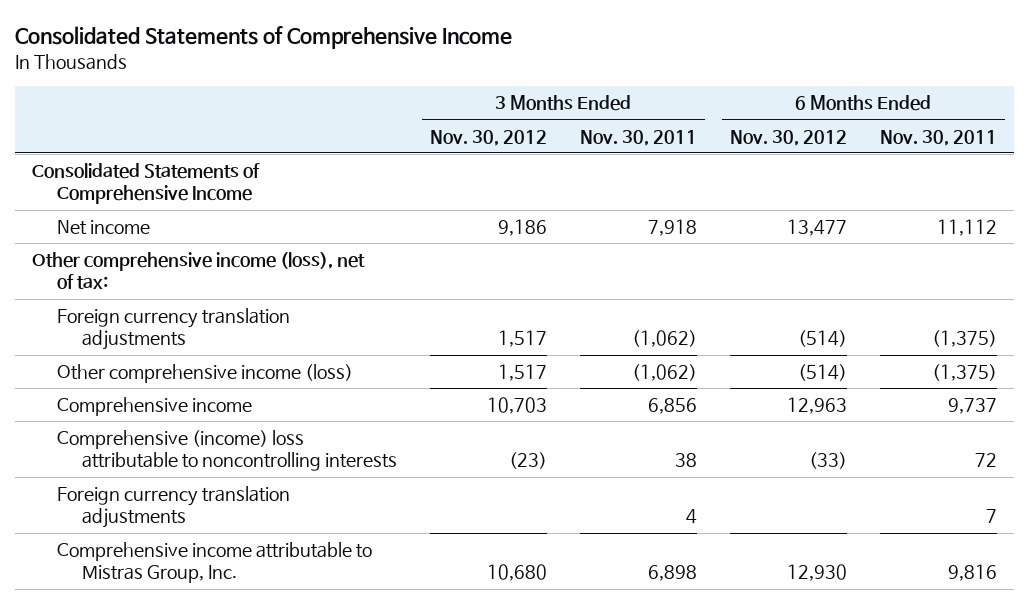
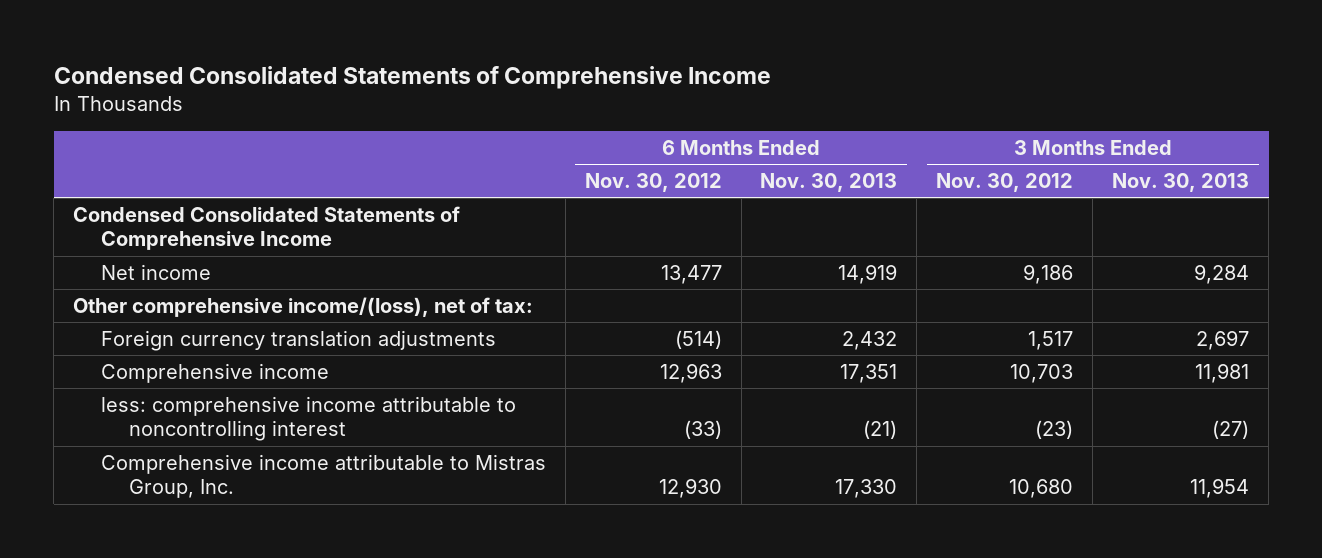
- Consolidated Statements of Comprehensive Income
+ Condensed Consolidated Statements of Comprehensive Income
- | 3 Months Ended Nov. 30, 2012 | 3 Months Ended Nov. 30, 2011 | 6 Months Ended Nov. 30, 2012 | 6 Months Ended Nov. 30, 2011
+ | 6 Months Ended Nov. 30, 2012 | 6 Months Ended Nov. 30, 2013 | 3 Months Ended Nov. 30, 2012 | 3 Months Ended Nov. 30, 2013
- Consolidated Statements of Comprehensive Income
+ Condensed Consolidated Statements of Comprehensive Income
- Other comprehensive income (loss), net of tax:
+ Other comprehensive income/(loss), net of tax:
- Other comprehensive income (loss) | 1,517 | (1,062) | (514) | (1,375)
- Comprehensive (income) loss attributable to noncontrolling interests | (23) | 38 | (33) | 72
- Foreign currency translation adjustments | | 4 | | 7
+ less: comprehensive income attributable to noncontrolling interest | (33) | (21) | (23) | (27)

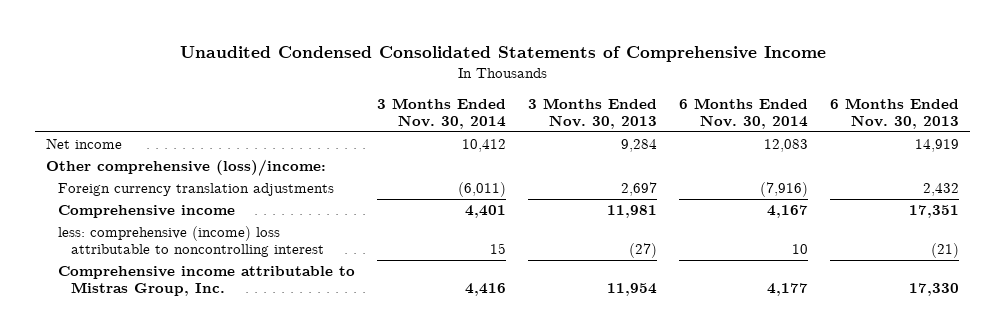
- Condensed Consolidated Statements of Comprehensive Income
+ Unaudited Condensed Consolidated Statements of Comprehensive Income
- | 6 Months Ended Nov. 30, 2012 | 6 Months Ended Nov. 30, 2013 | 3 Months Ended Nov. 30, 2012 | 3 Months Ended Nov. 30, 2013
+ | 3 Months Ended Nov. 30, 2014 | 3 Months Ended Nov. 30, 2013 | 6 Months Ended Nov. 30, 2014 | 6 Months Ended Nov. 30, 2013
- Condensed Consolidated Statements of Comprehensive Income
- Other comprehensive income/(loss), net of tax:
+ Other comprehensive (loss)/income:
- less: comprehensive income attributable to noncontrolling interest | (33) | (21) | (23) | (27)
+ less: comprehensive (income) loss attributable to noncontrolling interest | 15 | (27) | 10 | (21)

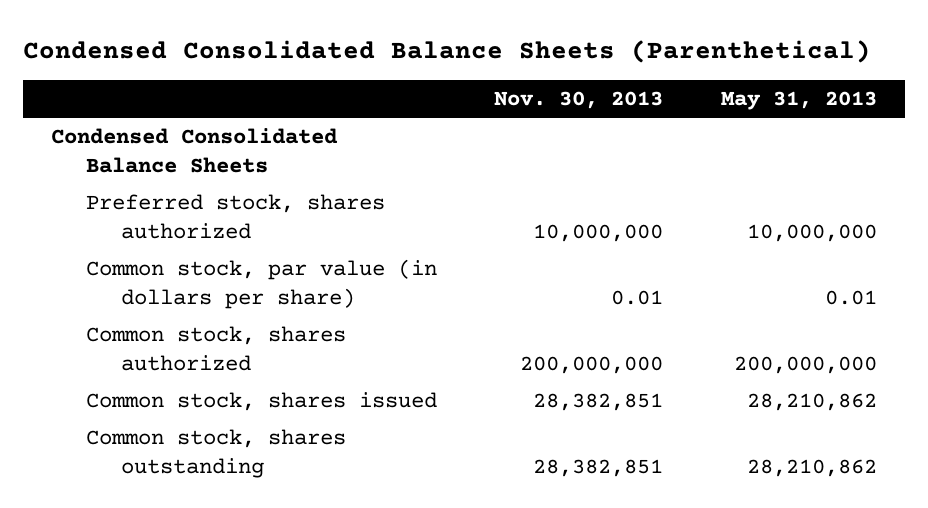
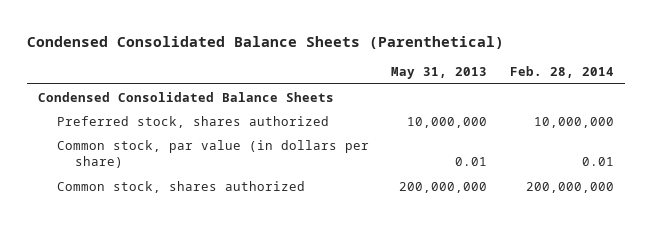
- | Nov. 30, 2013 | May 31, 2013
+ | May 31, 2013 | Feb. 28, 2014
- Common stock, shares issued | 28,382,851 | 28,210,862
- Common stock, shares outstanding | 28,382,851 | 28,210,862

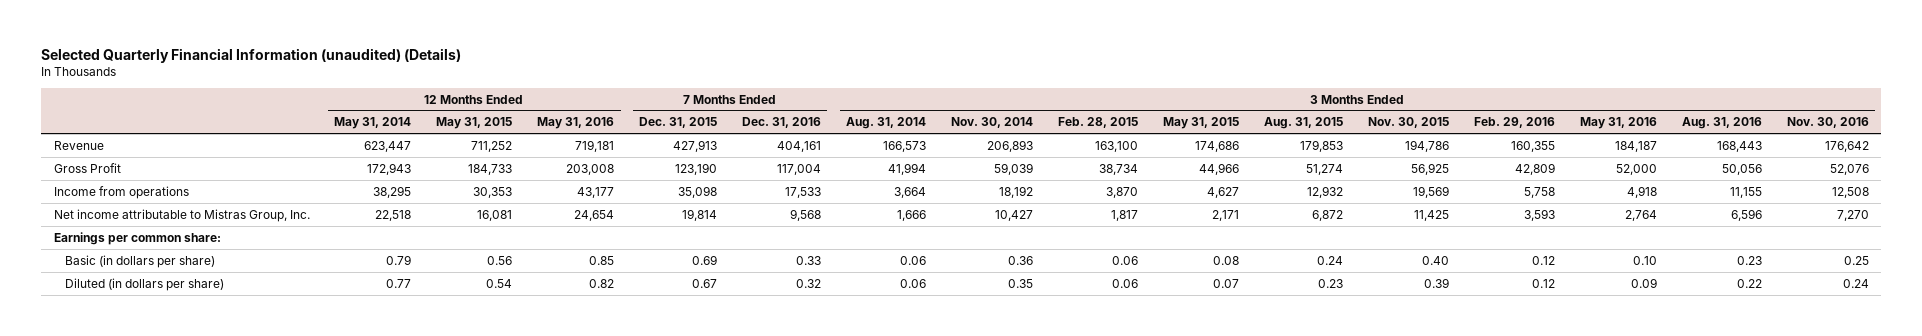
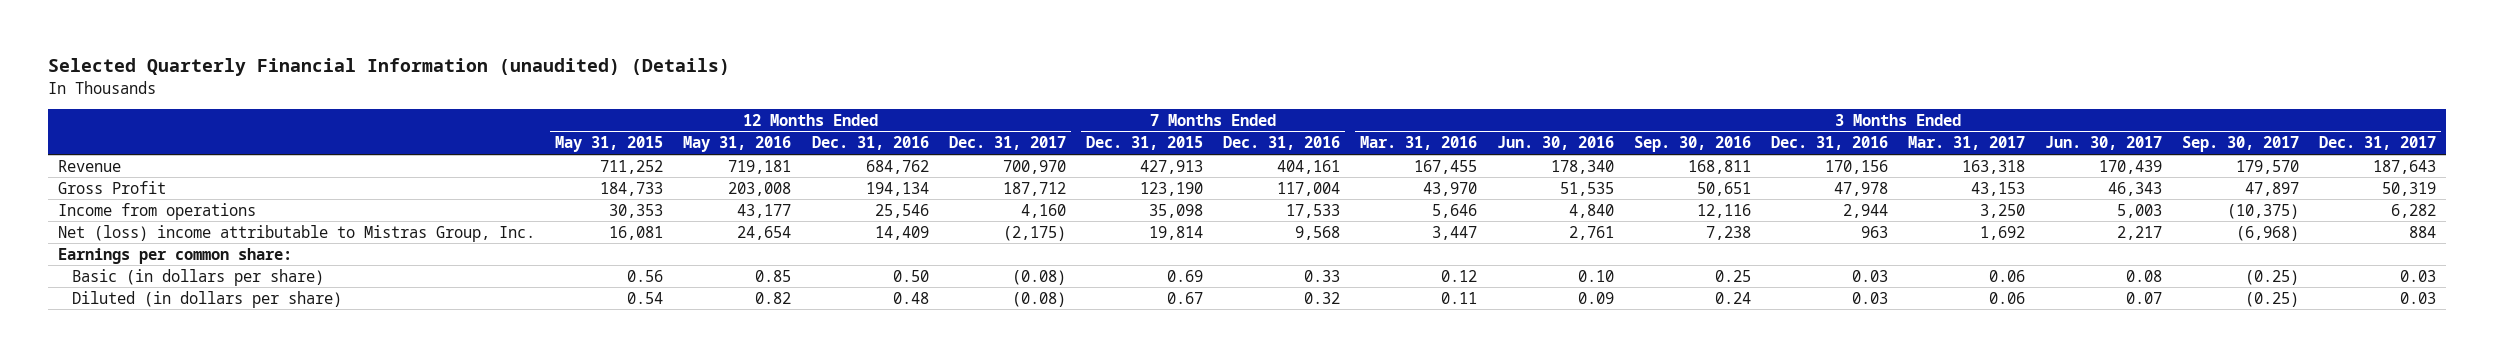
- | 12 Months Ended May 31, 2014 | 12 Months Ended May 31, 2015 | 12 Months Ended May 31, 2016 | 7 Months Ended Dec. 31, 2015 | 7 Months Ended Dec. 31, 2016 | 3 Months Ended Aug. 31, 2014 | 3 Months Ended Nov. 30, 2014 | 3 Months Ended Feb. 28, 2015 | 3 Months Ended May 31, 2015 | 3 Months Ended Aug. 31, 2015 | 3 Months Ended Nov. 30, 2015 | 3 Months Ended Feb. 29, 2016 | 3 Months Ended May 31, 2016 | 3 Months Ended Aug. 31, 2016 | 3 Months Ended Nov. 30, 2016
+ | 12 Months Ended May 31, 2015 | 12 Months Ended May 31, 2016 | 12 Months Ended Dec. 31, 2016 | 12 Months Ended Dec. 31, 2017 | 7 Months Ended Dec. 31, 2015 | 7 Months Ended Dec. 31, 2016 | 3 Months Ended Mar. 31, 2016 | 3 Months Ended Jun. 30, 2016 | 3 Months Ended Sep. 30, 2016 | 3 Months Ended Dec. 31, 2016 | 3 Months Ended Mar. 31, 2017 | 3 Months Ended Jun. 30, 2017 | 3 Months Ended Sep. 30, 2017 | 3 Months Ended Dec. 31, 2017
- Net income attributable to Mistras Group, Inc. | 22,518 | 16,081 | 24,654 | 19,814 | 9,568 | 1,666 | 10,427 | 1,817 | 2,171 | 6,872 | 11,425 | 3,593 | 2,764 | 6,596 | 7,270
+ Net (loss) income attributable to Mistras Group, Inc. | 16,081 | 24,654 | 14,409 | (2,175) | 19,814 | 9,568 | 3,447 | 2,761 | 7,238 | 963 | 1,692 | 2,217 | (6,968) | 884

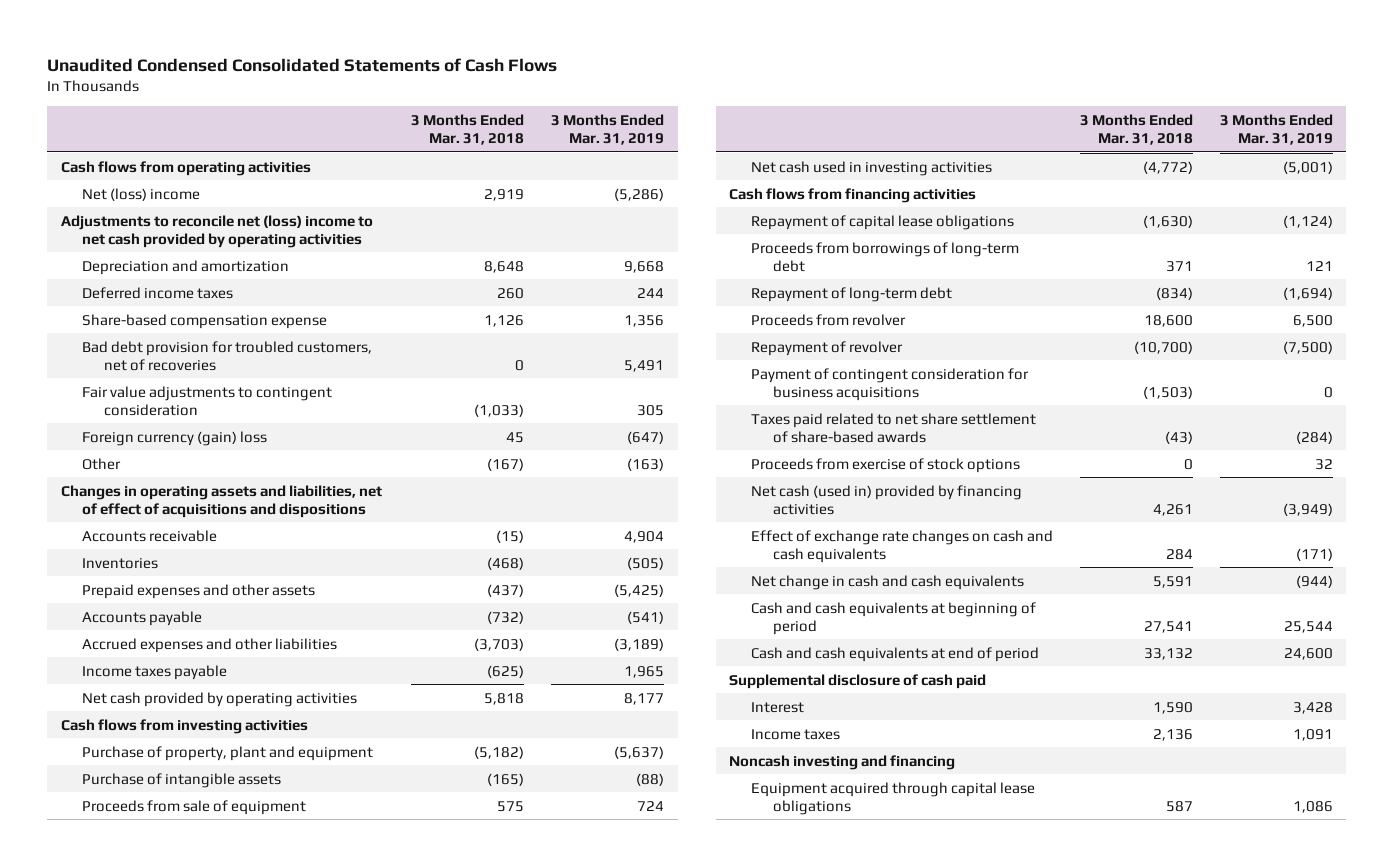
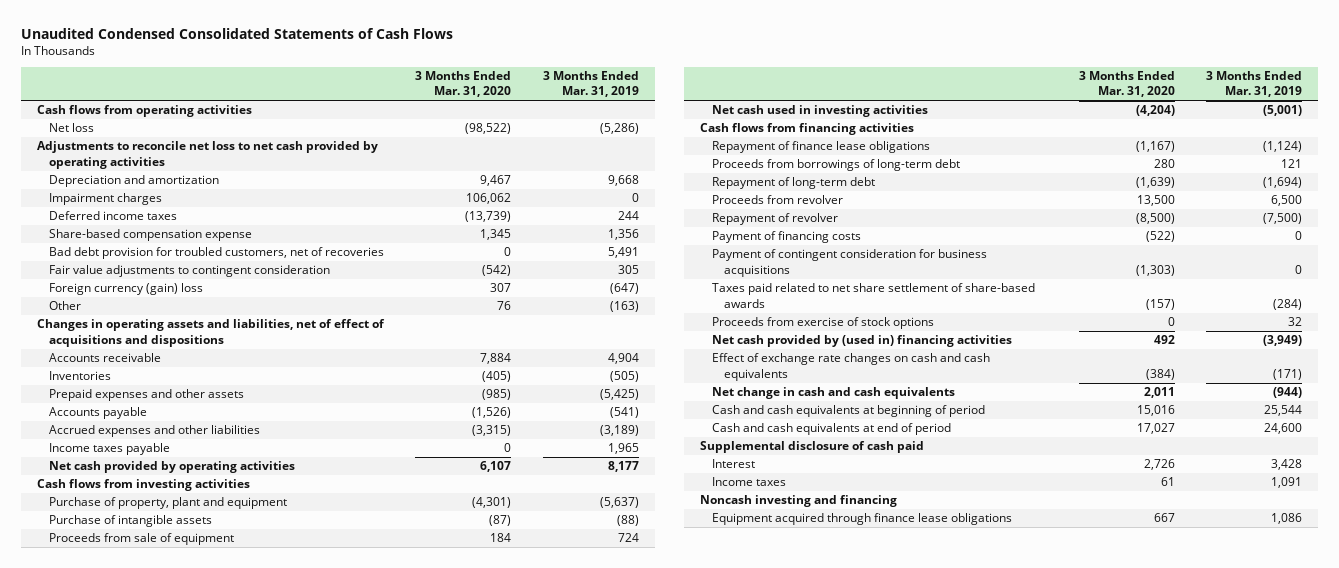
- | 3 Months Ended Mar. 31, 2018 | 3 Months Ended Mar. 31, 2019
+ | 3 Months Ended Mar. 31, 2020 | 3 Months Ended Mar. 31, 2019
- Net (loss) income | 2,919 | (5,286)
- Adjustments to reconcile net (loss) income to net cash provided by operating activities
+ Net loss | (98,522) | (5,286)
+ Adjustments to reconcile net loss to net cash provided by operating activities
+ Impairment charges | 106,062 | 0
- Repayment of capital lease obligations | (1,630) | (1,124)
+ Repayment of finance lease obligations | (1,167) | (1,124)
+ Payment of financing costs | (522) | 0
- Net cash (used in) provided by financing activities | 4,261 | (3,949)
+ Net cash provided by (used in) financing activities | 492 | (3,949)
- Equipment acquired through capital lease obligations | 587 | 1,086
+ Equipment acquired through finance lease obligations | 667 | 1,086

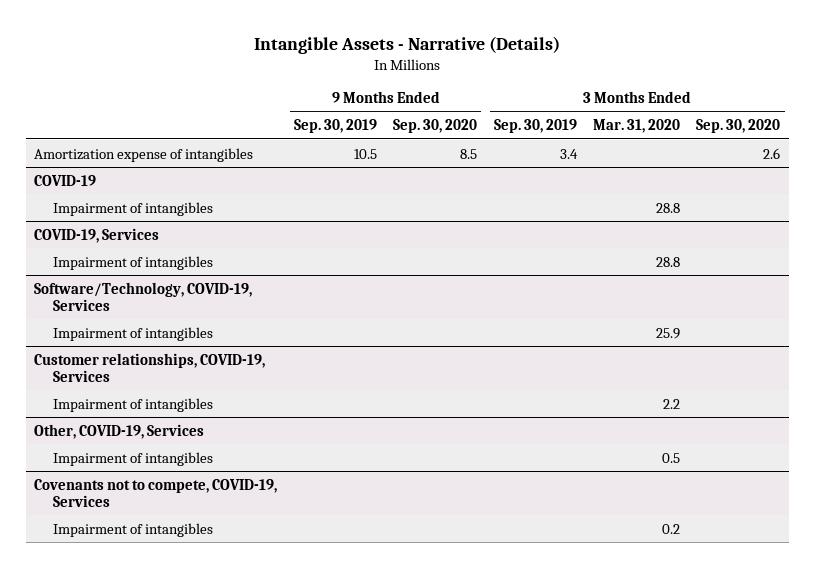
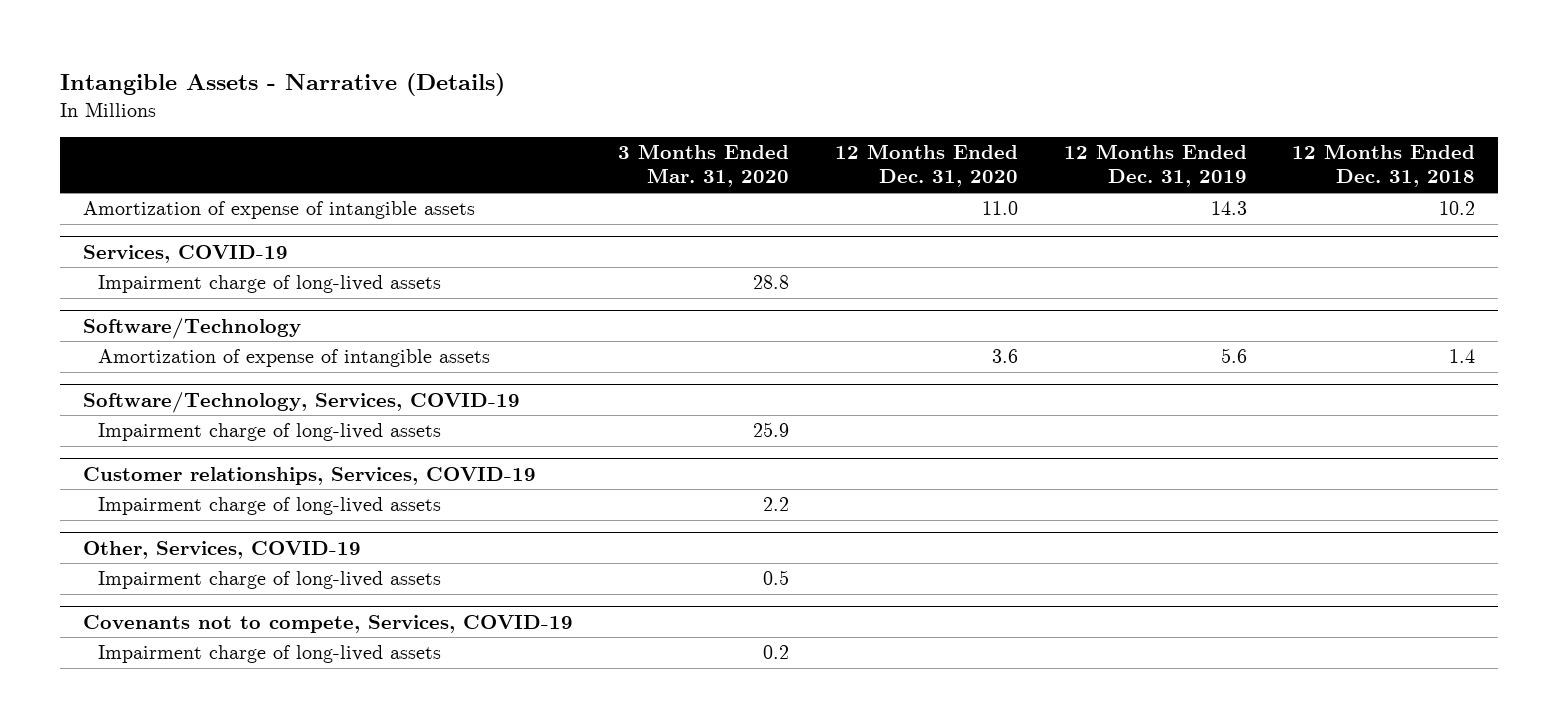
- | 9 Months Ended Sep. 30, 2019 | 9 Months Ended Sep. 30, 2020 | 3 Months Ended Sep. 30, 2019 | 3 Months Ended Mar. 31, 2020 | 3 Months Ended Sep. 30, 2020
+ | 3 Months Ended Mar. 31, 2020 | 12 Months Ended Dec. 31, 2020 | 12 Months Ended Dec. 31, 2019 | 12 Months Ended Dec. 31, 2018
- Amortization expense of intangibles | 10.5 | 8.5 | 3.4 | | 2.6
- COVID-19
- Impairment of intangibles | | | | 28.8 |
- COVID-19, Services
- Impairment of intangibles | | | | 28.8 |
- Software/Technology, COVID-19, Services
- Impairment of intangibles | | | | 25.9 |
- Customer relationships, COVID-19, Services
- Impairment of intangibles | | | | 2.2 |
- Other, COVID-19, Services
- Impairment of intangibles | | | | 0.5 |
- Covenants not to compete, COVID-19, Services
- Impairment of intangibles | | | | 0.2 |
+ Amortization of expense of intangible assets | | 11.0 | 14.3 | 10.2
+ Services, COVID-19
+ Impairment charge of long-lived assets | 28.8 | | |
+ Software/Technology
+ Amortization of expense of intangible assets | | 3.6 | 5.6 | 1.4
+ Software/Technology, Services, COVID-19
+ Impairment charge of long-lived assets | 25.9 | | |
+ Customer relationships, Services, COVID-19
+ Impairment charge of long-lived assets | 2.2 | | |
+ Other, Services, COVID-19
+ Impairment charge of long-lived assets | 0.5 | | |
+ Covenants not to compete, Services, COVID-19
+ Impairment charge of long-lived assets | 0.2 | | |

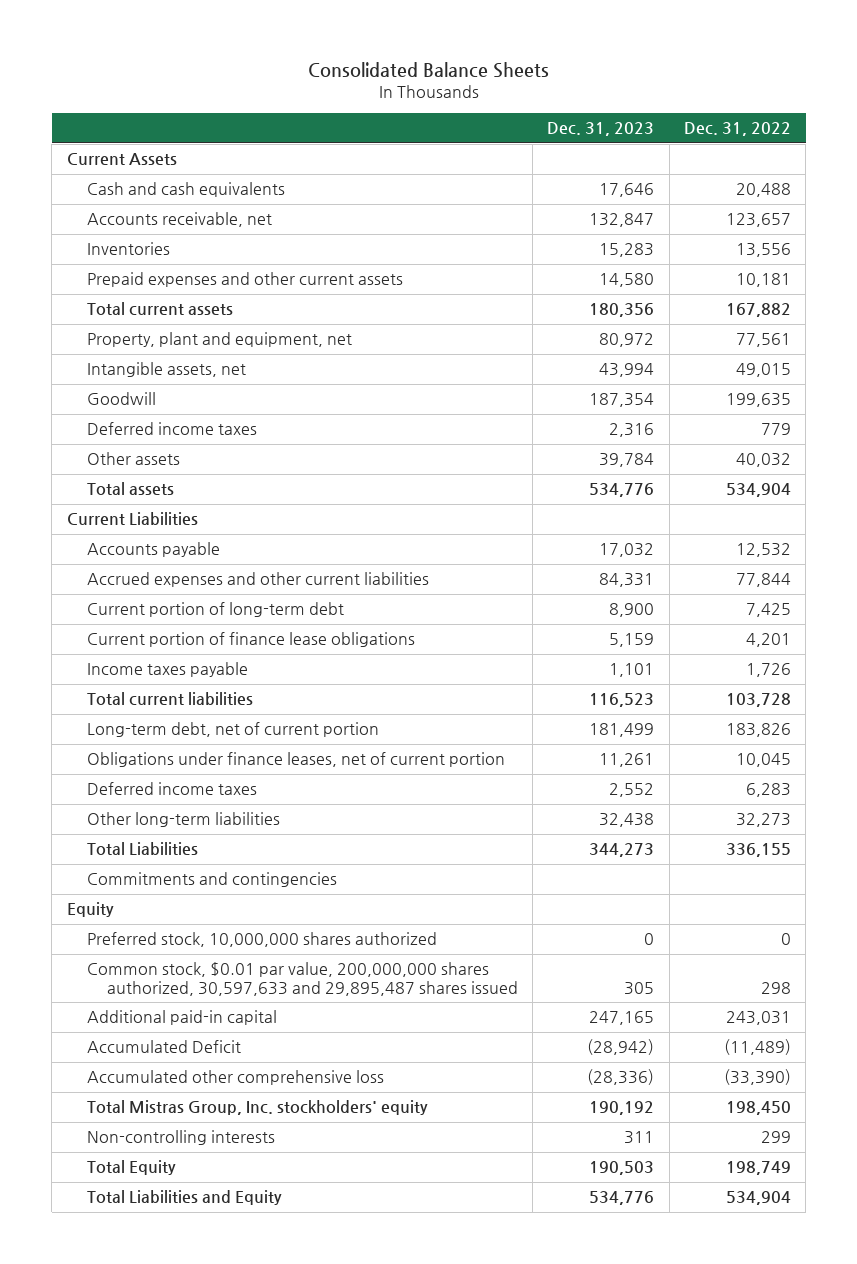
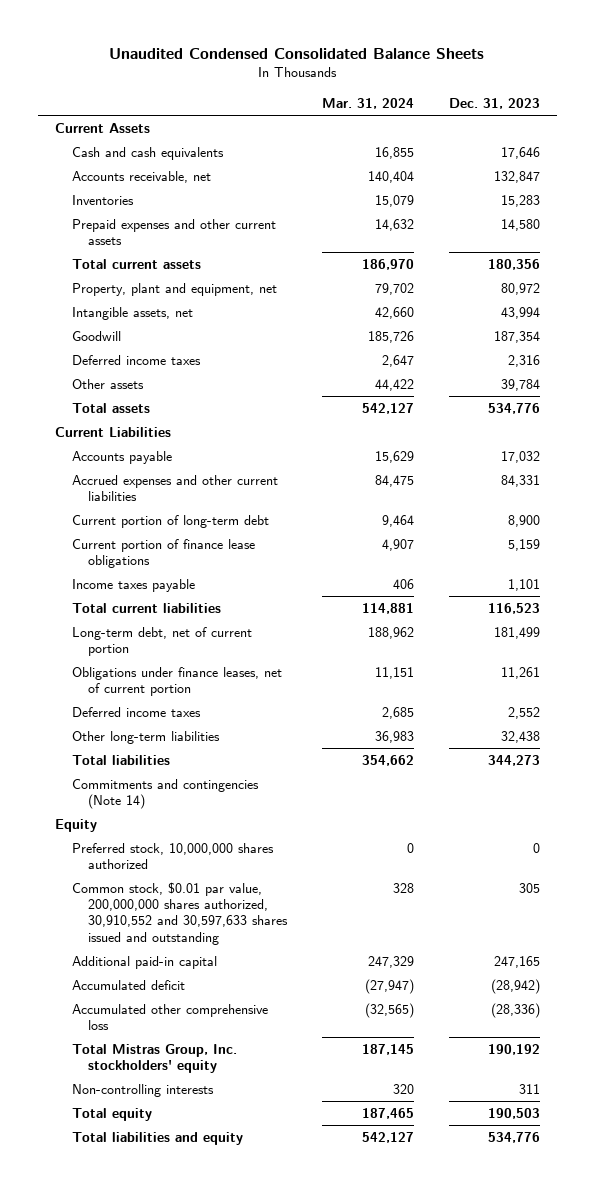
- Consolidated Balance Sheets
+ Unaudited Condensed Consolidated Balance Sheets
- | Dec. 31, 2023 | Dec. 31, 2022
+ | Mar. 31, 2024 | Dec. 31, 2023
- Total Liabilities | 344,273 | 336,155
- Commitments and contingencies
+ Total liabilities | 354,662 | 344,273
+ Commitments and contingencies (Note 14)
- Common stock, $0.01 par value, 200,000,000 shares authorized, 30,597,633 and 29,895,487 shares issued | 305 | 298
+ Common stock, $0.01 par value, 200,000,000 shares authorized, 30,910,552 and 30,597,633 shares issued and outstanding | 328 | 305
- Accumulated Deficit | (28,942) | (11,489)
+ Accumulated deficit | (27,947) | (28,942)
- Total Equity | 190,503 | 198,749
- Total Liabilities and Equity | 534,776 | 534,904
+ Total equity | 187,465 | 190,503
+ Total liabilities and equity | 542,127 | 534,776

